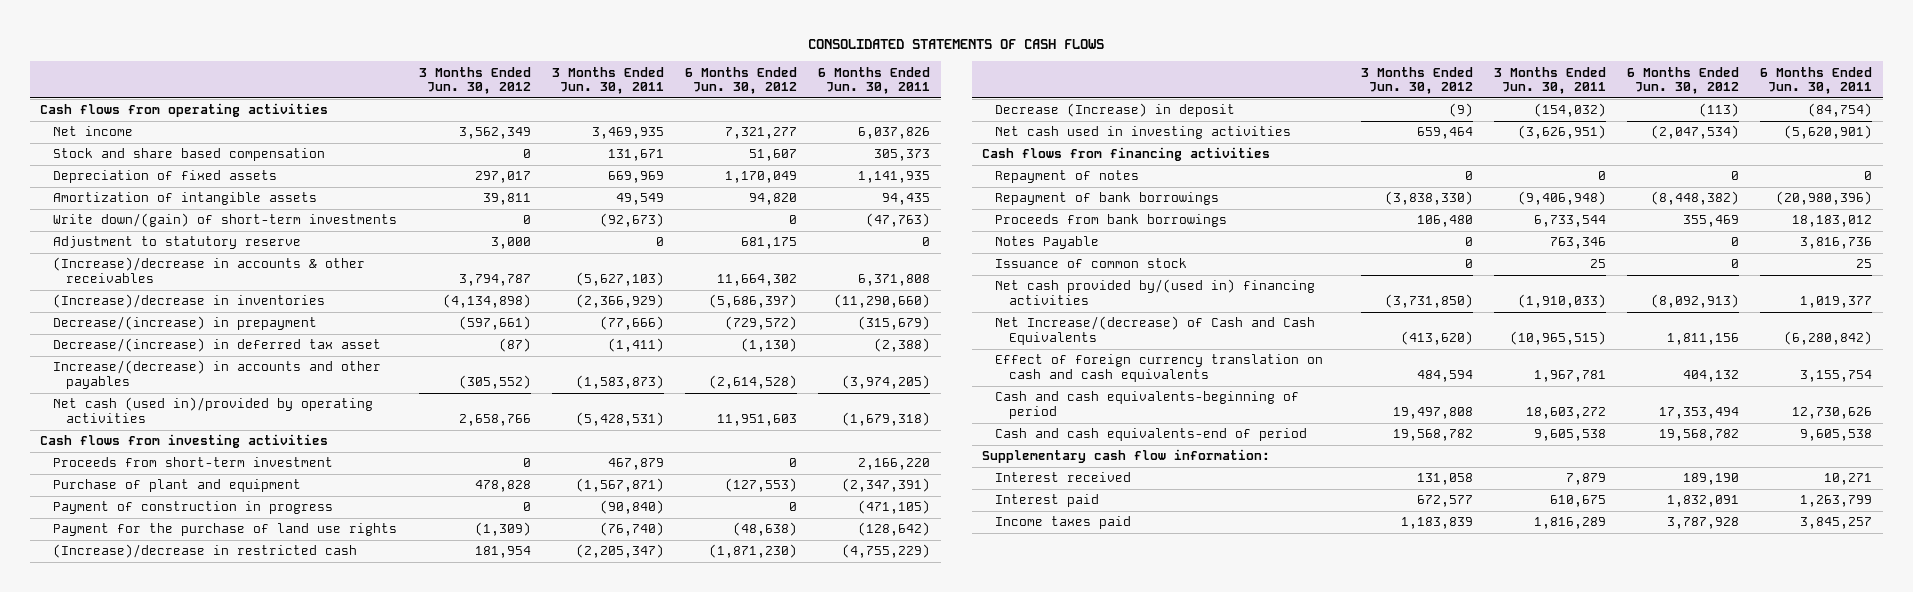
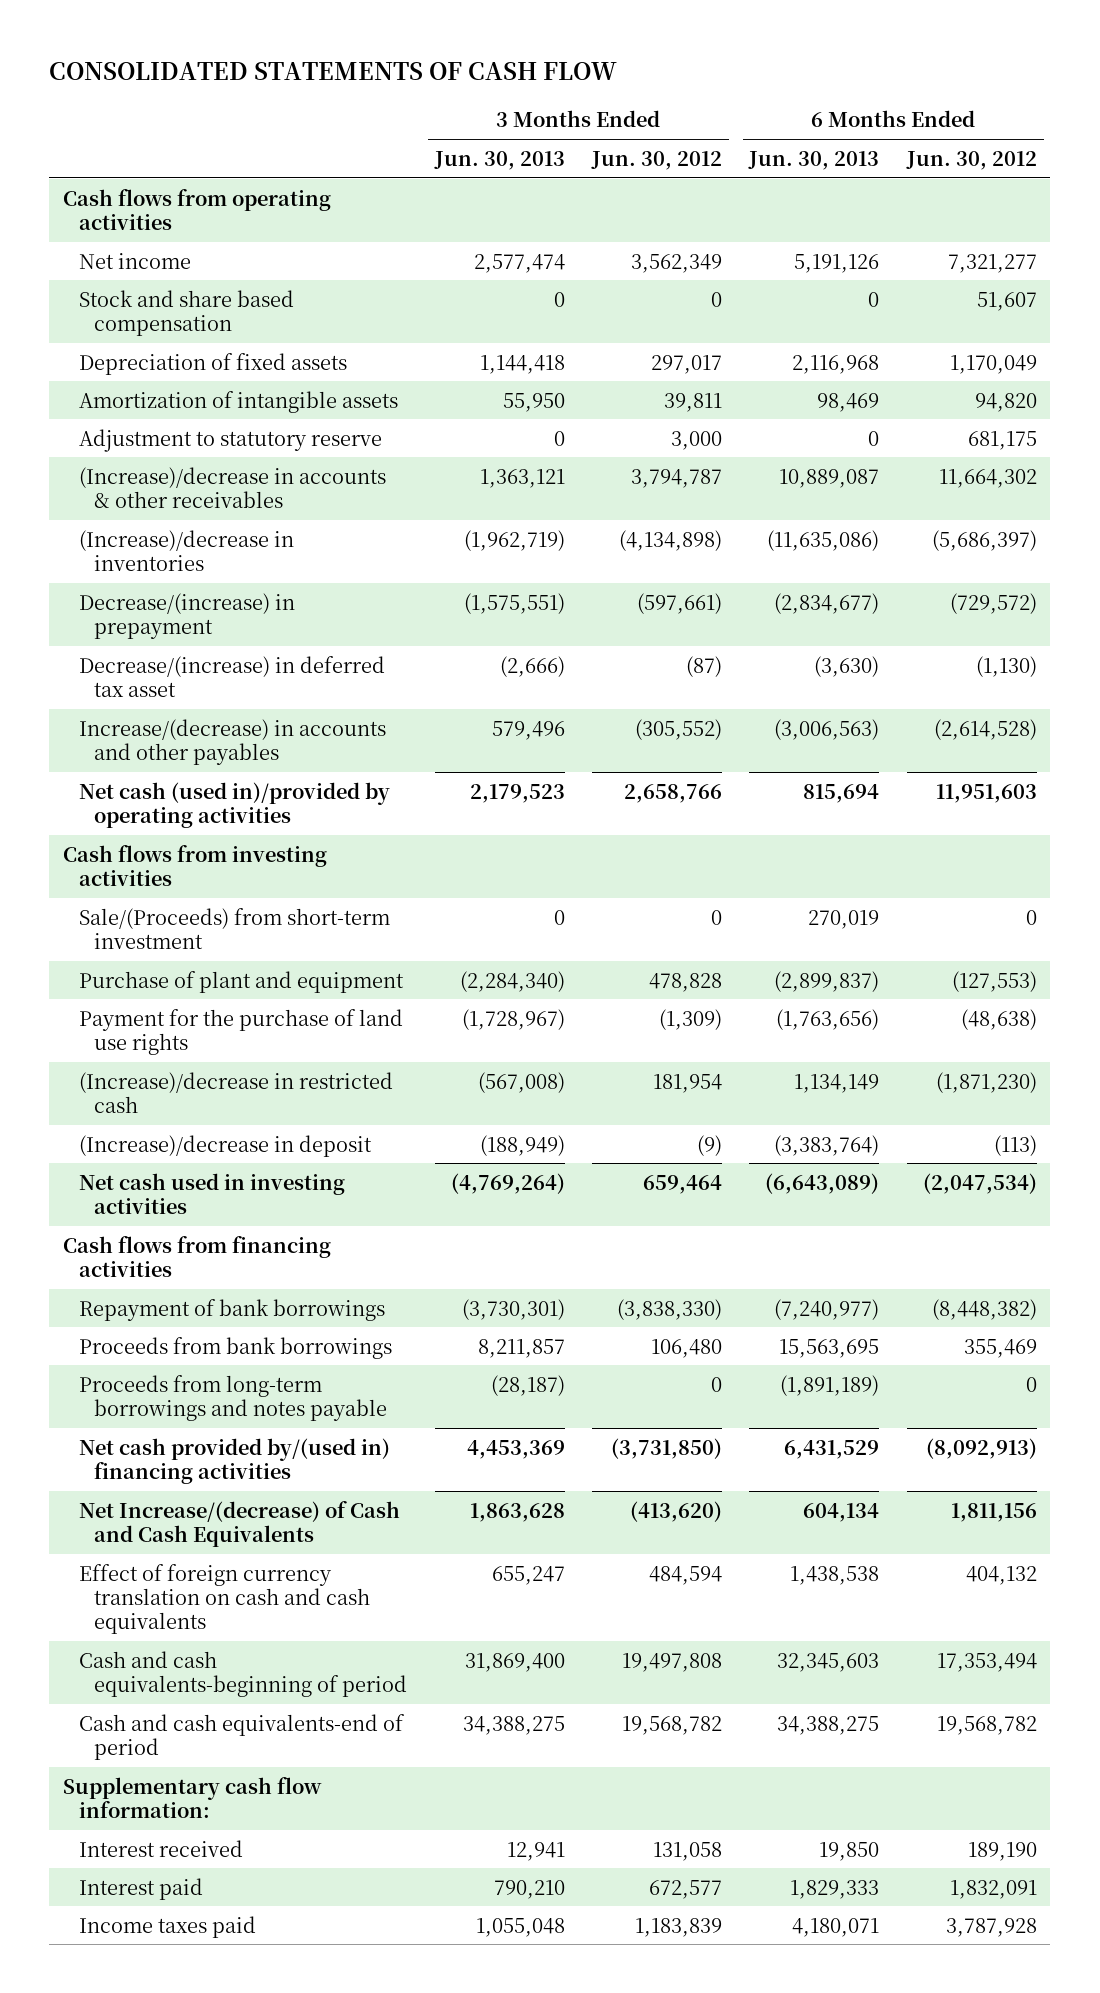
- CONSOLIDATED STATEMENTS OF CASH FLOWS
+ CONSOLIDATED STATEMENTS OF CASH FLOW
- | 3 Months Ended Jun. 30, 2012 | 3 Months Ended Jun. 30, 2011 | 6 Months Ended Jun. 30, 2012 | 6 Months Ended Jun. 30, 2011
+ | 3 Months Ended Jun. 30, 2013 | 3 Months Ended Jun. 30, 2012 | 6 Months Ended Jun. 30, 2013 | 6 Months Ended Jun. 30, 2012
- Write down/(gain) of short-term investments | 0 | (92,673) | 0 | (47,763)
- Proceeds from short-term investment | 0 | 467,879 | 0 | 2,166,220
+ Sale/(Proceeds) from short-term investment | 0 | 0 | 270,019 | 0
- Payment of construction in progress | 0 | (90,840) | 0 | (471,105)
- Decrease (Increase) in deposit | (9) | (154,032) | (113) | (84,754)
+ (Increase)/decrease in deposit | (188,949) | (9) | (3,383,764) | (113)
- Repayment of notes | 0 | 0 | 0 | 0
- Notes Payable | 0 | 763,346 | 0 | 3,816,736
- Issuance of common stock | 0 | 25 | 0 | 25
+ Proceeds from long-term borrowings and notes payable | (28,187) | 0 | (1,891,189) | 0

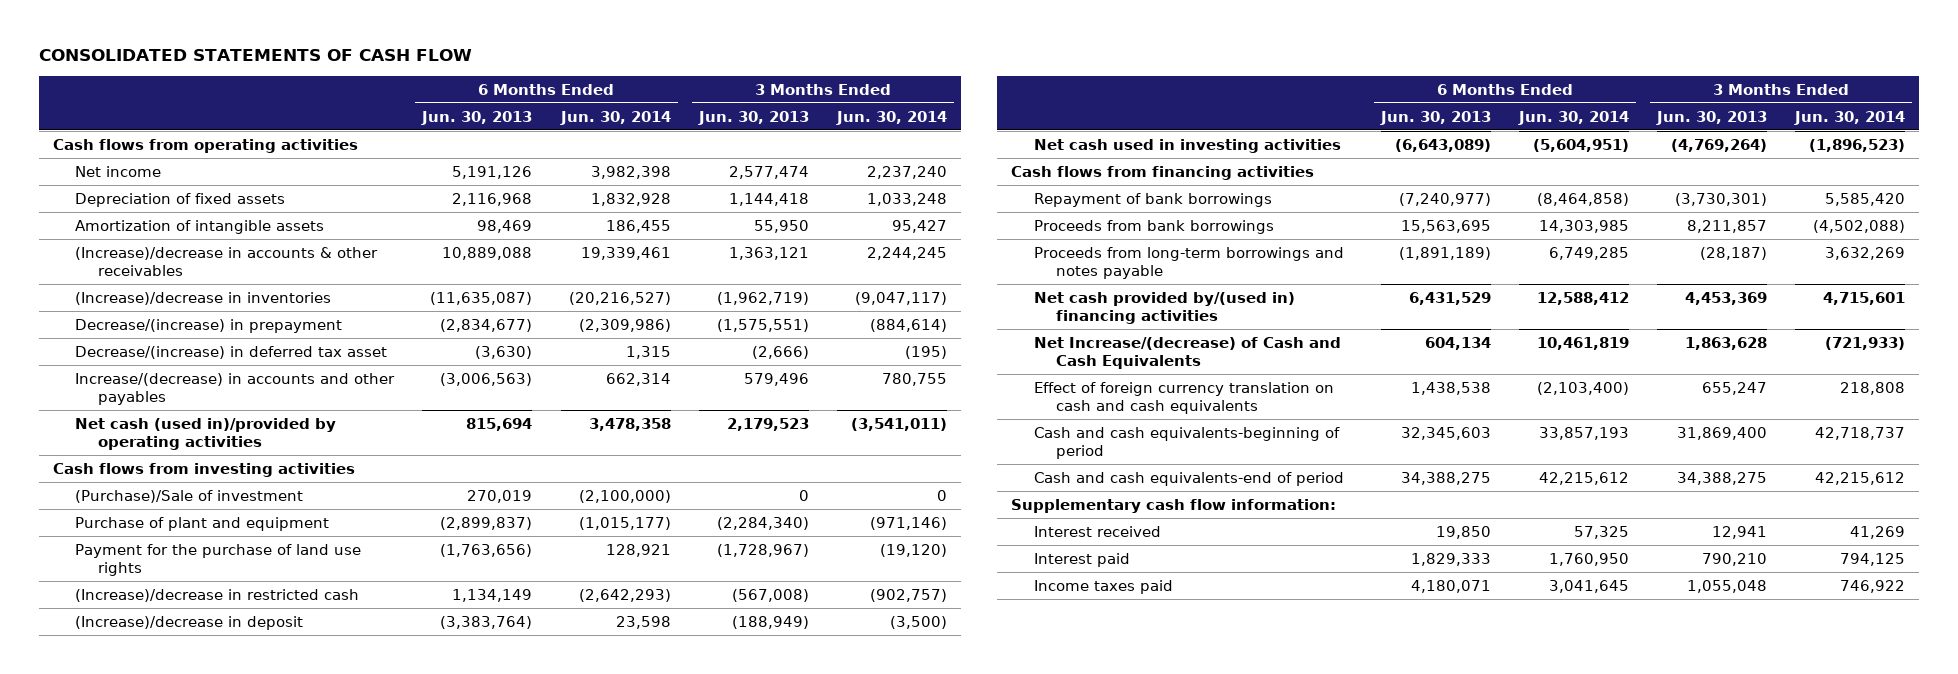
- | 3 Months Ended Jun. 30, 2013 | 3 Months Ended Jun. 30, 2012 | 6 Months Ended Jun. 30, 2013 | 6 Months Ended Jun. 30, 2012
+ | 6 Months Ended Jun. 30, 2013 | 6 Months Ended Jun. 30, 2014 | 3 Months Ended Jun. 30, 2013 | 3 Months Ended Jun. 30, 2014
- Stock and share based compensation | 0 | 0 | 0 | 51,607
- Adjustment to statutory reserve | 0 | 3,000 | 0 | 681,175
- (Increase)/decrease in accounts & other receivables | 1,363,121 | 3,794,787 | 10,889,087 | 11,664,302
- (Increase)/decrease in inventories | (1,962,719) | (4,134,898) | (11,635,086) | (5,686,397)
+ (Increase)/decrease in accounts & other receivables | 10,889,088 | 19,339,461 | 1,363,121 | 2,244,245
+ (Increase)/decrease in inventories | (11,635,087) | (20,216,527) | (1,962,719) | (9,047,117)
- Sale/(Proceeds) from short-term investment | 0 | 0 | 270,019 | 0
+ (Purchase)/Sale of investment | 270,019 | (2,100,000) | 0 | 0

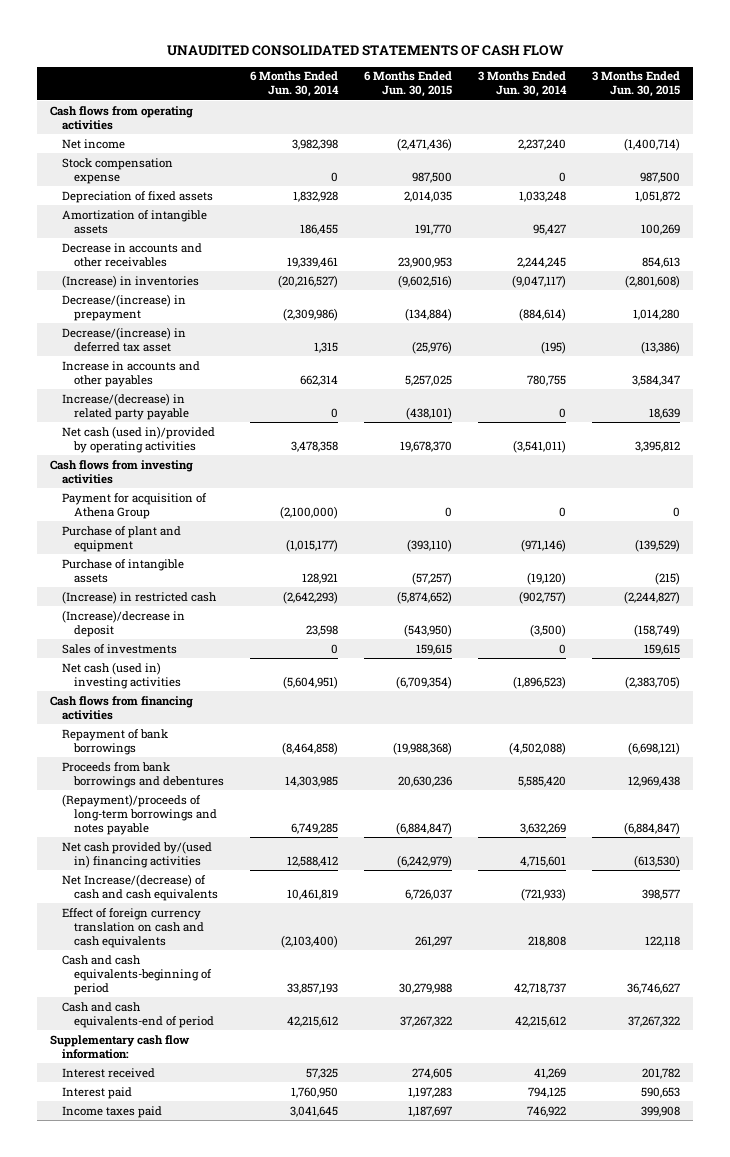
- CONSOLIDATED STATEMENTS OF CASH FLOW
+ UNAUDITED CONSOLIDATED STATEMENTS OF CASH FLOW
- | 6 Months Ended Jun. 30, 2013 | 6 Months Ended Jun. 30, 2014 | 3 Months Ended Jun. 30, 2013 | 3 Months Ended Jun. 30, 2014
+ | 6 Months Ended Jun. 30, 2014 | 6 Months Ended Jun. 30, 2015 | 3 Months Ended Jun. 30, 2014 | 3 Months Ended Jun. 30, 2015
+ Stock compensation expense | 0 | 987,500 | 0 | 987,500
- (Increase)/decrease in accounts & other receivables | 10,889,088 | 19,339,461 | 1,363,121 | 2,244,245
- (Increase)/decrease in inventories | (11,635,087) | (20,216,527) | (1,962,719) | (9,047,117)
+ Decrease in accounts and other receivables | 19,339,461 | 23,900,953 | 2,244,245 | 854,613
+ (Increase) in inventories | (20,216,527) | (9,602,516) | (9,047,117) | (2,801,608)
- Increase/(decrease) in accounts and other payables | (3,006,563) | 662,314 | 579,496 | 780,755
+ Increase in accounts and other payables | 662,314 | 5,257,025 | 780,755 | 3,584,347
+ Increase/(decrease) in related party payable | 0 | (438,101) | 0 | 18,639
- (Purchase)/Sale of investment | 270,019 | (2,100,000) | 0 | 0
+ Payment for acquisition of Athena Group | (2,100,000) | 0 | 0 | 0
- Payment for the purchase of land use rights | (1,763,656) | 128,921 | (1,728,967) | (19,120)
- (Increase)/decrease in restricted cash | 1,134,149 | (2,642,293) | (567,008) | (902,757)
+ Purchase of intangible assets | 128,921 | (57,257) | (19,120) | (215)
+ (Increase) in restricted cash | (2,642,293) | (5,874,652) | (902,757) | (2,244,827)
- Net cash used in investing activities | (6,643,089) | (5,604,951) | (4,769,264) | (1,896,523)
+ Sales of investments | 0 | 159,615 | 0 | 159,615
+ Net cash (used in) investing activities | (5,604,951) | (6,709,354) | (1,896,523) | (2,383,705)
- Repayment of bank borrowings | (7,240,977) | (8,464,858) | (3,730,301) | 5,585,420
- Proceeds from bank borrowings | 15,563,695 | 14,303,985 | 8,211,857 | (4,502,088)
- Proceeds from long-term borrowings and notes payable | (1,891,189) | 6,749,285 | (28,187) | 3,632,269
+ Repayment of bank borrowings | (8,464,858) | (19,988,368) | (4,502,088) | (6,698,121)
+ Proceeds from bank borrowings and debentures | 14,303,985 | 20,630,236 | 5,585,420 | 12,969,438
+ (Repayment)/proceeds of long-term borrowings and notes payable | 6,749,285 | (6,884,847) | 3,632,269 | (6,884,847)
- Net Increase/(decrease) of Cash and Cash Equivalents | 604,134 | 10,461,819 | 1,863,628 | (721,933)
+ Net Increase/(decrease) of cash and cash equivalents | 10,461,819 | 6,726,037 | (721,933) | 398,577

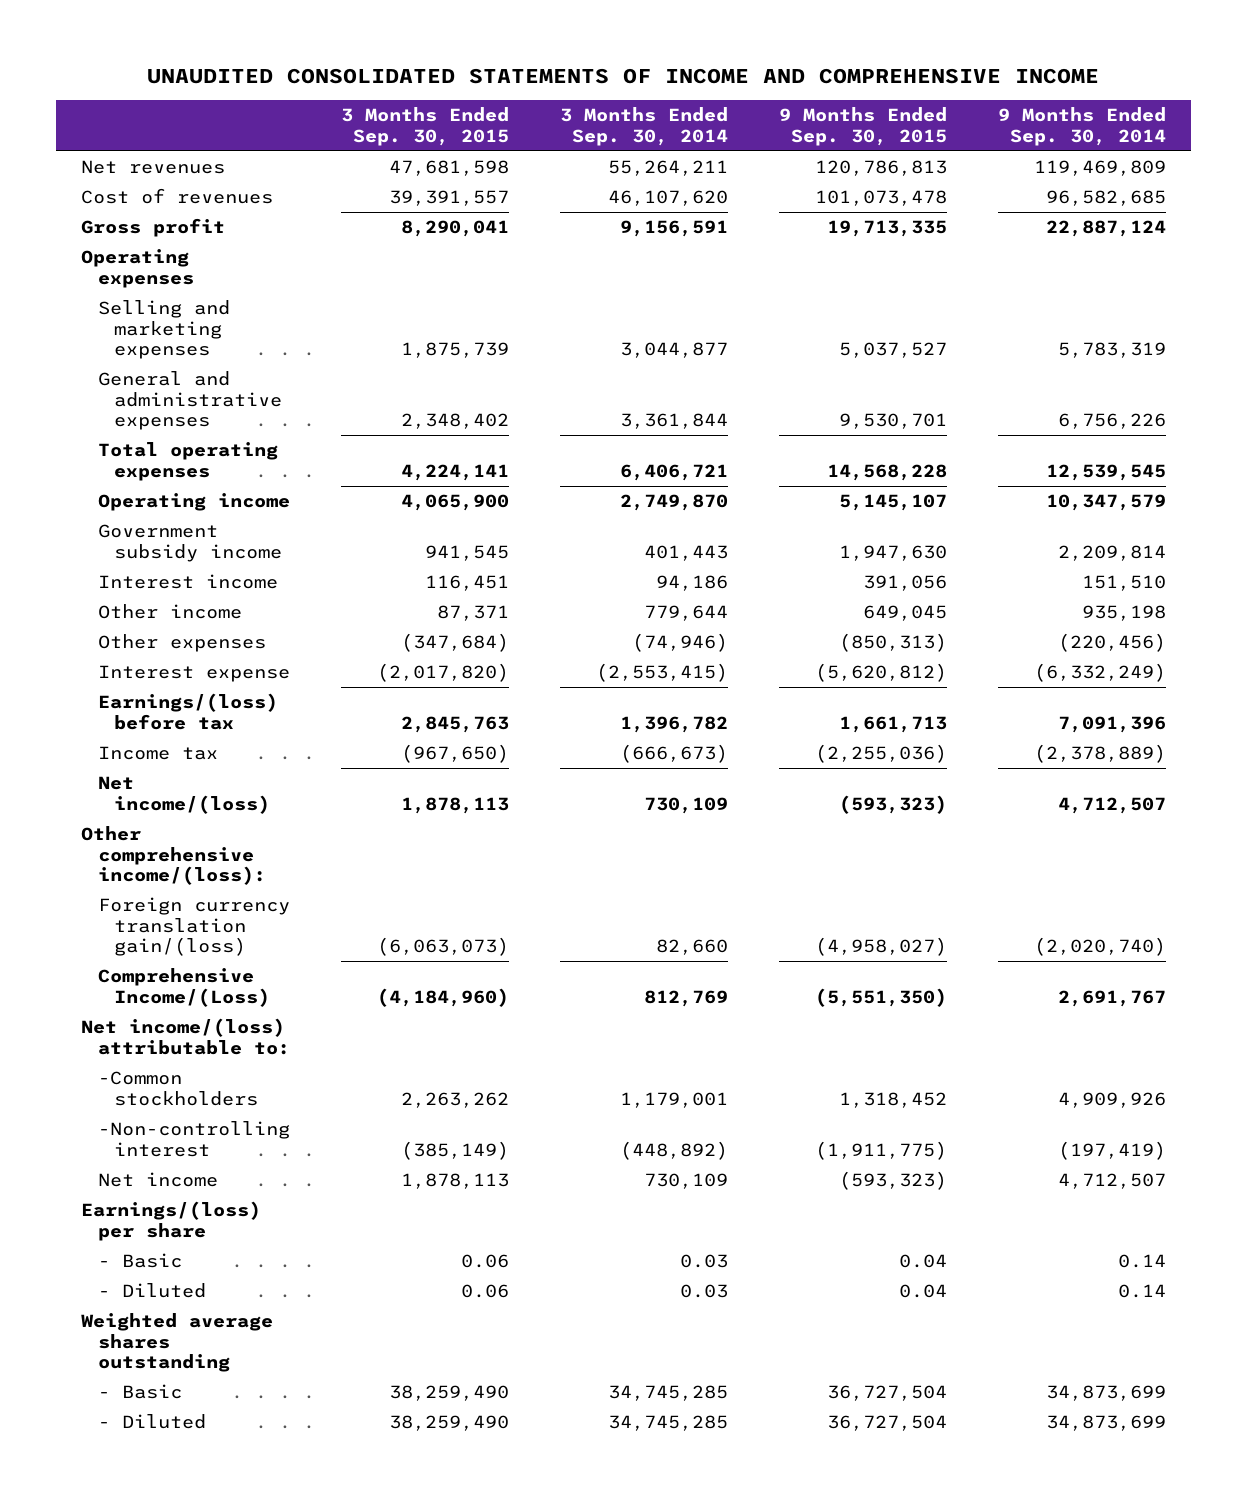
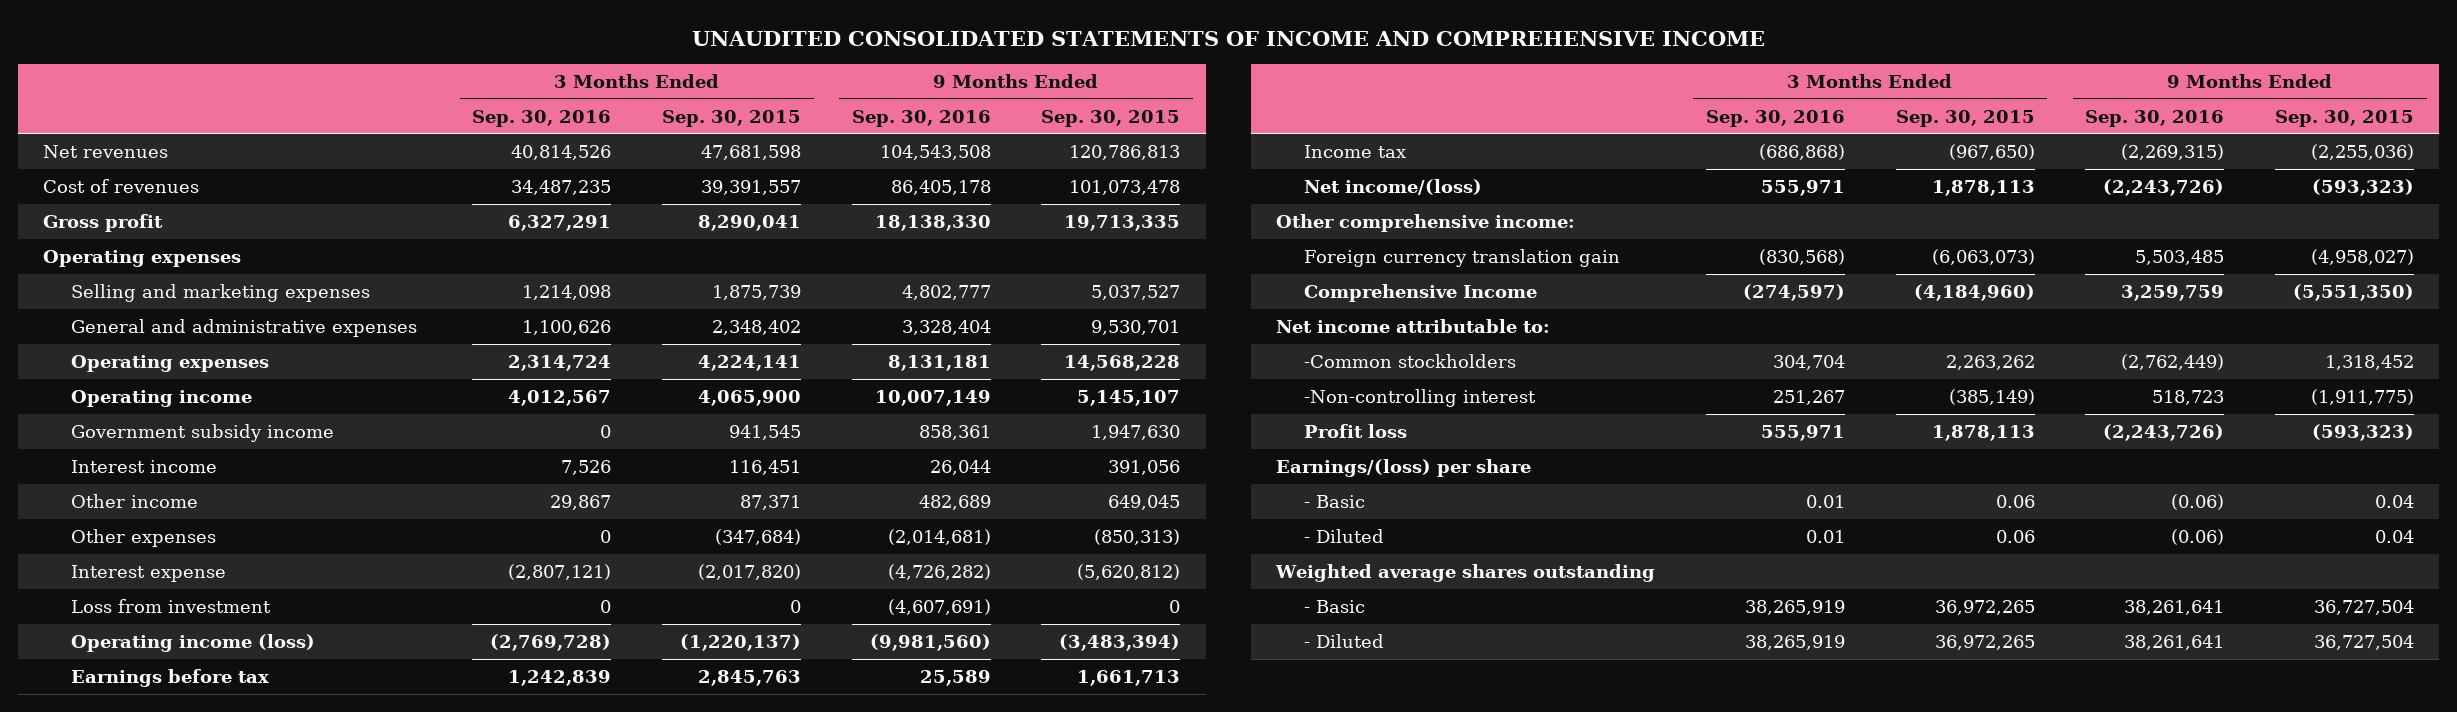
- | 3 Months Ended Sep. 30, 2015 | 3 Months Ended Sep. 30, 2014 | 9 Months Ended Sep. 30, 2015 | 9 Months Ended Sep. 30, 2014
+ | 3 Months Ended Sep. 30, 2016 | 3 Months Ended Sep. 30, 2015 | 9 Months Ended Sep. 30, 2016 | 9 Months Ended Sep. 30, 2015
- Total operating expenses | 4,224,141 | 6,406,721 | 14,568,228 | 12,539,545
+ Operating expenses | 2,314,724 | 4,224,141 | 8,131,181 | 14,568,228
- Earnings/(loss) before tax | 2,845,763 | 1,396,782 | 1,661,713 | 7,091,396
+ Loss from investment | 0 | 0 | (4,607,691) | 0
+ Operating income (loss) | (2,769,728) | (1,220,137) | (9,981,560) | (3,483,394)
+ Earnings before tax | 1,242,839 | 2,845,763 | 25,589 | 1,661,713
- Other comprehensive income/(loss):
- Foreign currency translation gain/(loss) | (6,063,073) | 82,660 | (4,958,027) | (2,020,740)
- Comprehensive Income/(Loss) | (4,184,960) | 812,769 | (5,551,350) | 2,691,767
- Net income/(loss) attributable to:
+ Other comprehensive income:
+ Foreign currency translation gain | (830,568) | (6,063,073) | 5,503,485 | (4,958,027)
+ Comprehensive Income | (274,597) | (4,184,960) | 3,259,759 | (5,551,350)
+ Net income attributable to:
- Net income | 1,878,113 | 730,109 | (593,323) | 4,712,507
+ Profit loss | 555,971 | 1,878,113 | (2,243,726) | (593,323)
- - Basic | 38,259,490 | 34,745,285 | 36,727,504 | 34,873,699
- - Diluted | 38,259,490 | 34,745,285 | 36,727,504 | 34,873,699
+ - Basic | 38,265,919 | 36,972,265 | 38,261,641 | 36,727,504
+ - Diluted | 38,265,919 | 36,972,265 | 38,261,641 | 36,727,504

